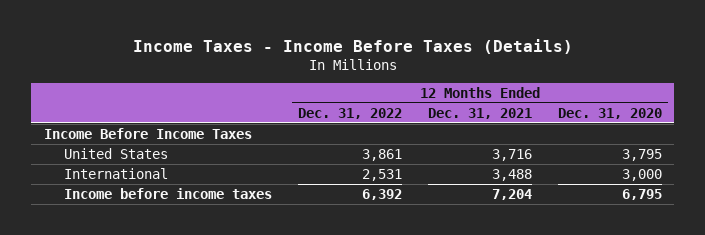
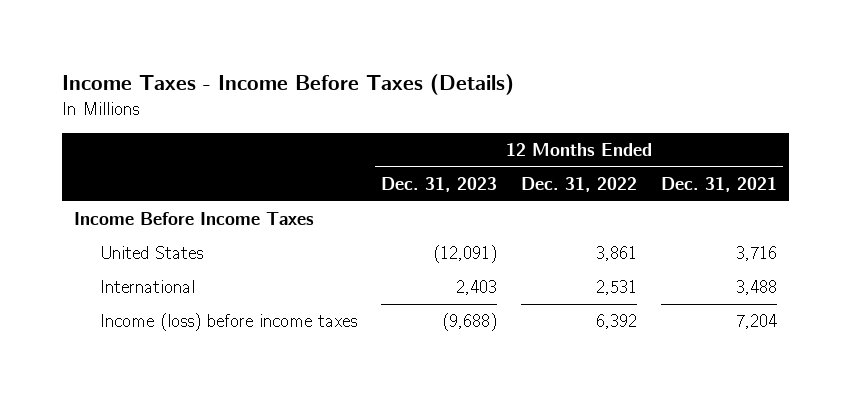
- | 12 Months Ended Dec. 31, 2022 | 12 Months Ended Dec. 31, 2021 | 12 Months Ended Dec. 31, 2020
+ | 12 Months Ended Dec. 31, 2023 | 12 Months Ended Dec. 31, 2022 | 12 Months Ended Dec. 31, 2021
- Income before income taxes | 6,392 | 7,204 | 6,795
+ Income (loss) before income taxes | (9,688) | 6,392 | 7,204

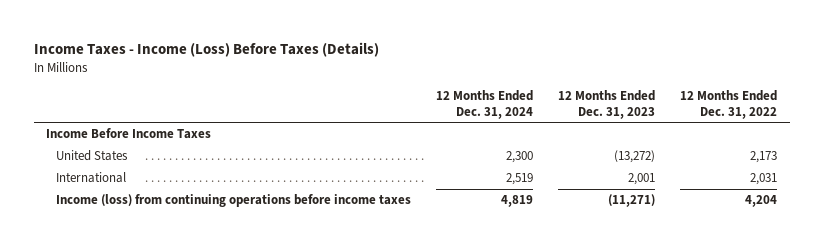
- Income Taxes - Income Before Taxes (Details)
+ Income Taxes - Income (Loss) Before Taxes (Details)
- | 12 Months Ended Dec. 31, 2023 | 12 Months Ended Dec. 31, 2022 | 12 Months Ended Dec. 31, 2021
+ | 12 Months Ended Dec. 31, 2024 | 12 Months Ended Dec. 31, 2023 | 12 Months Ended Dec. 31, 2022
- United States | (12,091) | 3,861 | 3,716
- International | 2,403 | 2,531 | 3,488
- Income (loss) before income taxes | (9,688) | 6,392 | 7,204
+ United States | 2,300 | (13,272) | 2,173
+ International | 2,519 | 2,001 | 2,031
+ Income (loss) from continuing operations before income taxes | 4,819 | (11,271) | 4,204

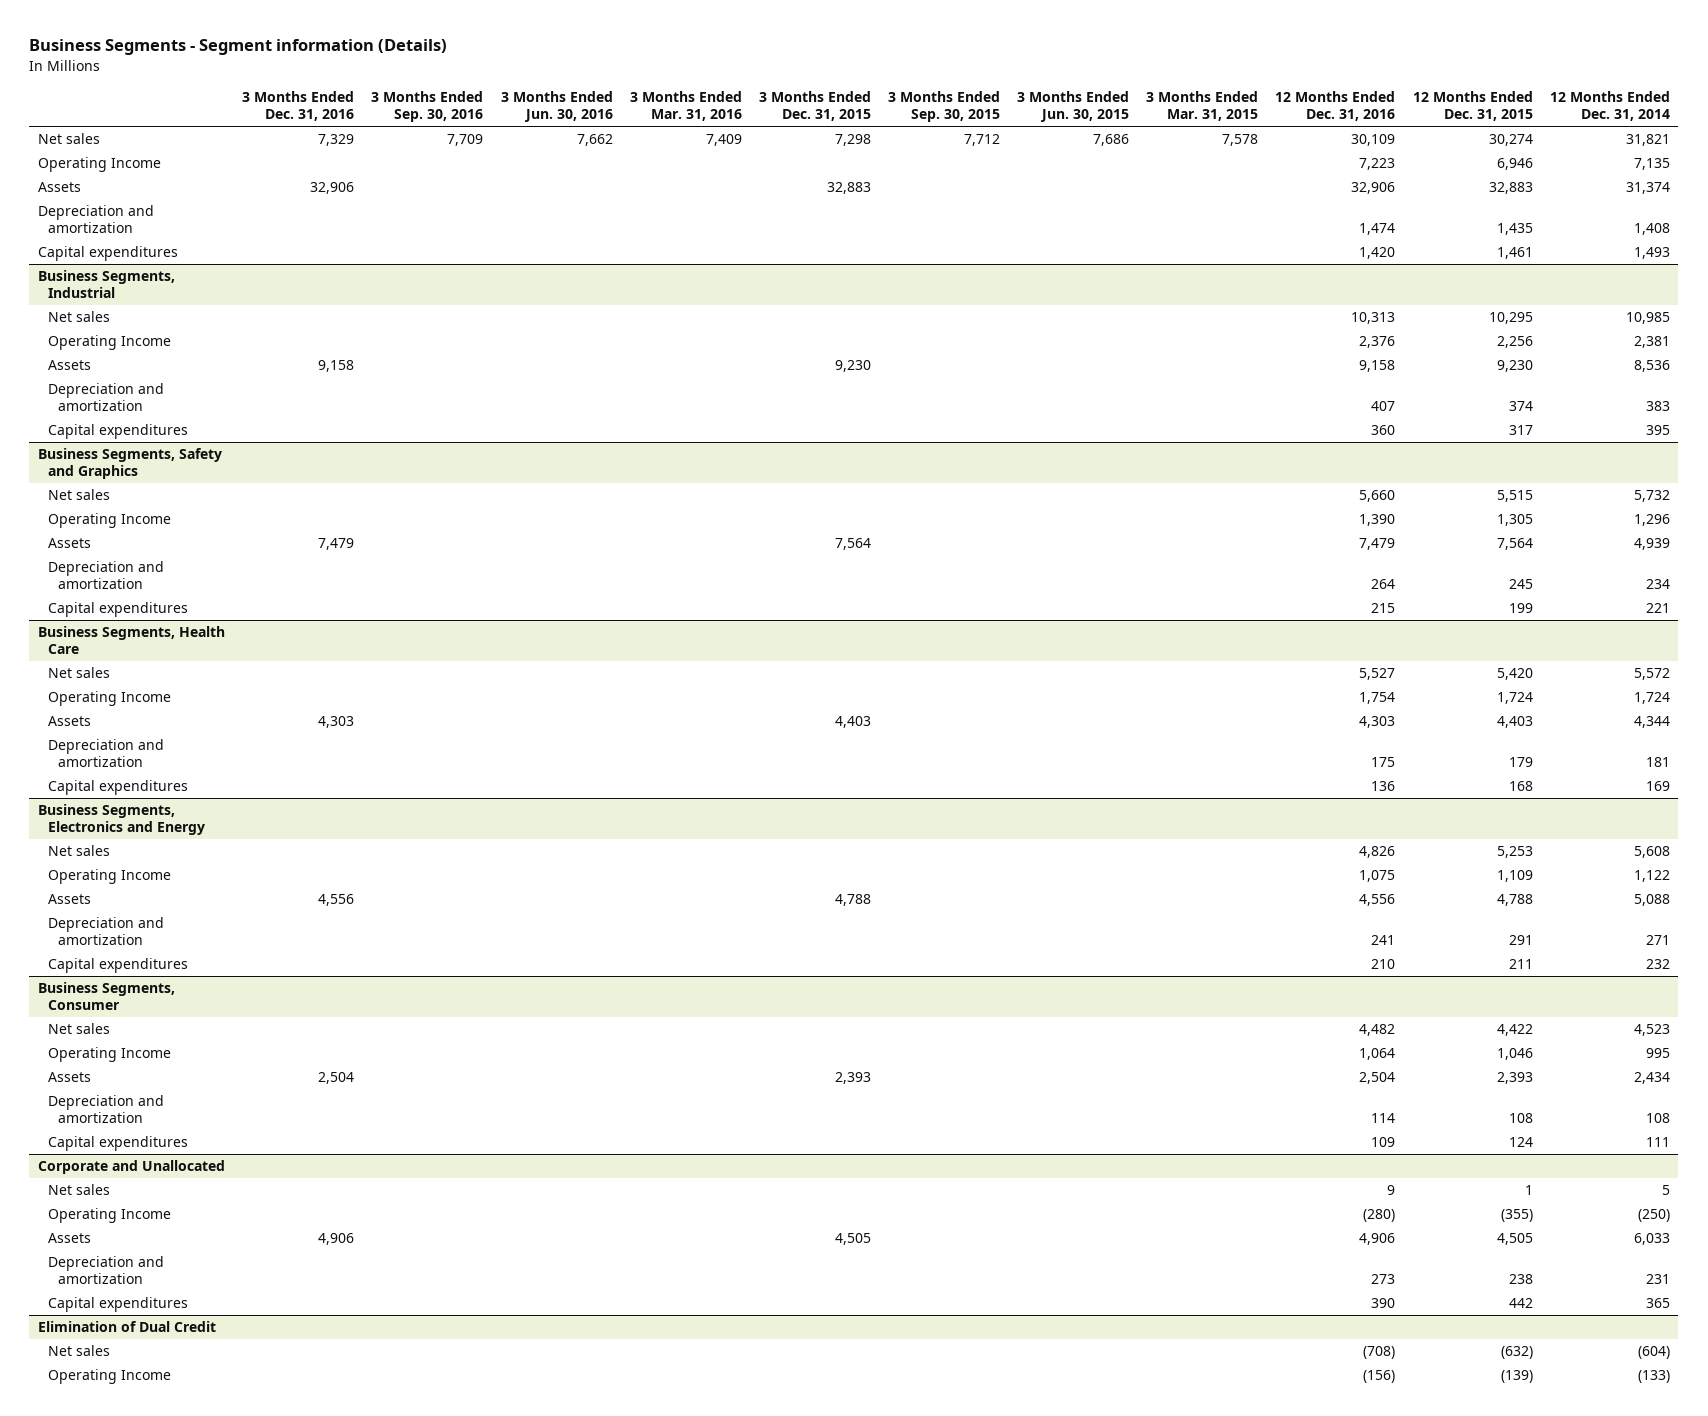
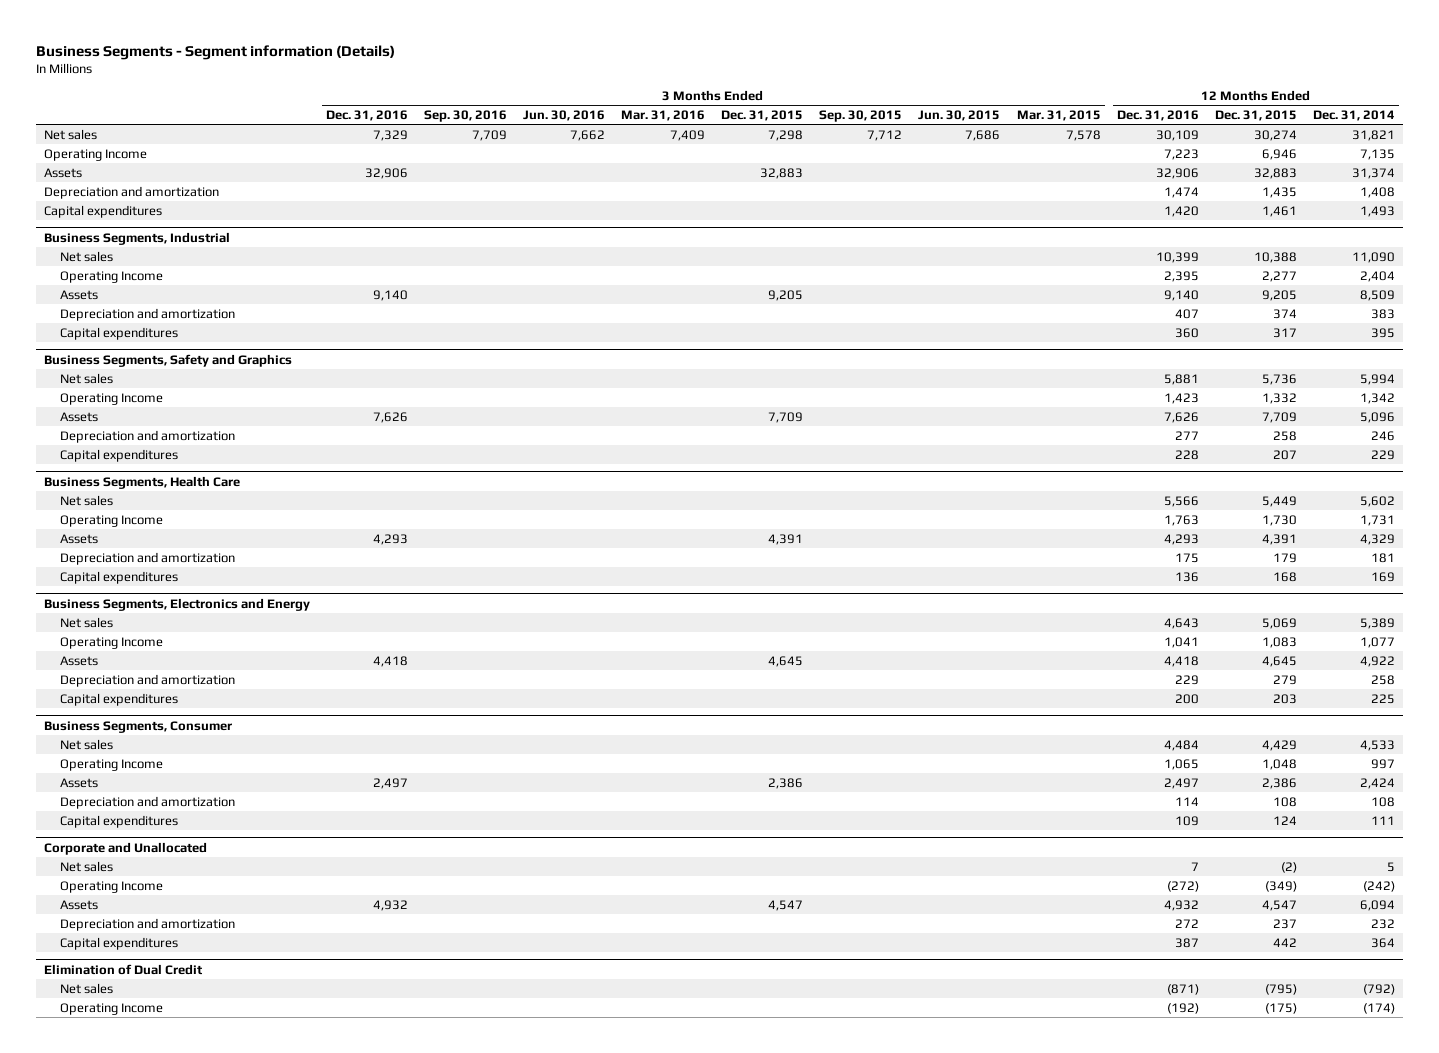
@ Business Segments, Industrial
- Net sales | | | | | | | | | 10,313 | 10,295 | 10,985
- Operating Income | | | | | | | | | 2,376 | 2,256 | 2,381
- Assets | 9,158 | | | | 9,230 | | | | 9,158 | 9,230 | 8,536
+ Net sales | | | | | | | | | 10,399 | 10,388 | 11,090
+ Operating Income | | | | | | | | | 2,395 | 2,277 | 2,404
+ Assets | 9,140 | | | | 9,205 | | | | 9,140 | 9,205 | 8,509
@ Business Segments, Safety and Graphics
- Net sales | | | | | | | | | 5,660 | 5,515 | 5,732
- Operating Income | | | | | | | | | 1,390 | 1,305 | 1,296
- Assets | 7,479 | | | | 7,564 | | | | 7,479 | 7,564 | 4,939
- Depreciation and amortization | | | | | | | | | 264 | 245 | 234
- Capital expenditures | | | | | | | | | 215 | 199 | 221
+ Net sales | | | | | | | | | 5,881 | 5,736 | 5,994
+ Operating Income | | | | | | | | | 1,423 | 1,332 | 1,342
+ Assets | 7,626 | | | | 7,709 | | | | 7,626 | 7,709 | 5,096
+ Depreciation and amortization | | | | | | | | | 277 | 258 | 246
+ Capital expenditures | | | | | | | | | 228 | 207 | 229
@ Business Segments, Health Care
- Net sales | | | | | | | | | 5,527 | 5,420 | 5,572
- Operating Income | | | | | | | | | 1,754 | 1,724 | 1,724
- Assets | 4,303 | | | | 4,403 | | | | 4,303 | 4,403 | 4,344
+ Net sales | | | | | | | | | 5,566 | 5,449 | 5,602
+ Operating Income | | | | | | | | | 1,763 | 1,730 | 1,731
+ Assets | 4,293 | | | | 4,391 | | | | 4,293 | 4,391 | 4,329
@ Business Segments, Electronics and Energy
- Net sales | | | | | | | | | 4,826 | 5,253 | 5,608
- Operating Income | | | | | | | | | 1,075 | 1,109 | 1,122
- Assets | 4,556 | | | | 4,788 | | | | 4,556 | 4,788 | 5,088
- Depreciation and amortization | | | | | | | | | 241 | 291 | 271
- Capital expenditures | | | | | | | | | 210 | 211 | 232
+ Net sales | | | | | | | | | 4,643 | 5,069 | 5,389
+ Operating Income | | | | | | | | | 1,041 | 1,083 | 1,077
+ Assets | 4,418 | | | | 4,645 | | | | 4,418 | 4,645 | 4,922
+ Depreciation and amortization | | | | | | | | | 229 | 279 | 258
+ Capital expenditures | | | | | | | | | 200 | 203 | 225
@ Business Segments, Consumer
- Net sales | | | | | | | | | 4,482 | 4,422 | 4,523
- Operating Income | | | | | | | | | 1,064 | 1,046 | 995
- Assets | 2,504 | | | | 2,393 | | | | 2,504 | 2,393 | 2,434
+ Net sales | | | | | | | | | 4,484 | 4,429 | 4,533
+ Operating Income | | | | | | | | | 1,065 | 1,048 | 997
+ Assets | 2,497 | | | | 2,386 | | | | 2,497 | 2,386 | 2,424
@ Corporate and Unallocated
- Net sales | | | | | | | | | 9 | 1 | 5
- Operating Income | | | | | | | | | (280) | (355) | (250)
- Assets | 4,906 | | | | 4,505 | | | | 4,906 | 4,505 | 6,033
- Depreciation and amortization | | | | | | | | | 273 | 238 | 231
- Capital expenditures | | | | | | | | | 390 | 442 | 365
+ Net sales | | | | | | | | | 7 | (2) | 5
+ Operating Income | | | | | | | | | (272) | (349) | (242)
+ Assets | 4,932 | | | | 4,547 | | | | 4,932 | 4,547 | 6,094
+ Depreciation and amortization | | | | | | | | | 272 | 237 | 232
+ Capital expenditures | | | | | | | | | 387 | 442 | 364
@ Elimination of Dual Credit
- Net sales | | | | | | | | | (708) | (632) | (604)
- Operating Income | | | | | | | | | (156) | (139) | (133)
+ Net sales | | | | | | | | | (871) | (795) | (792)
+ Operating Income | | | | | | | | | (192) | (175) | (174)

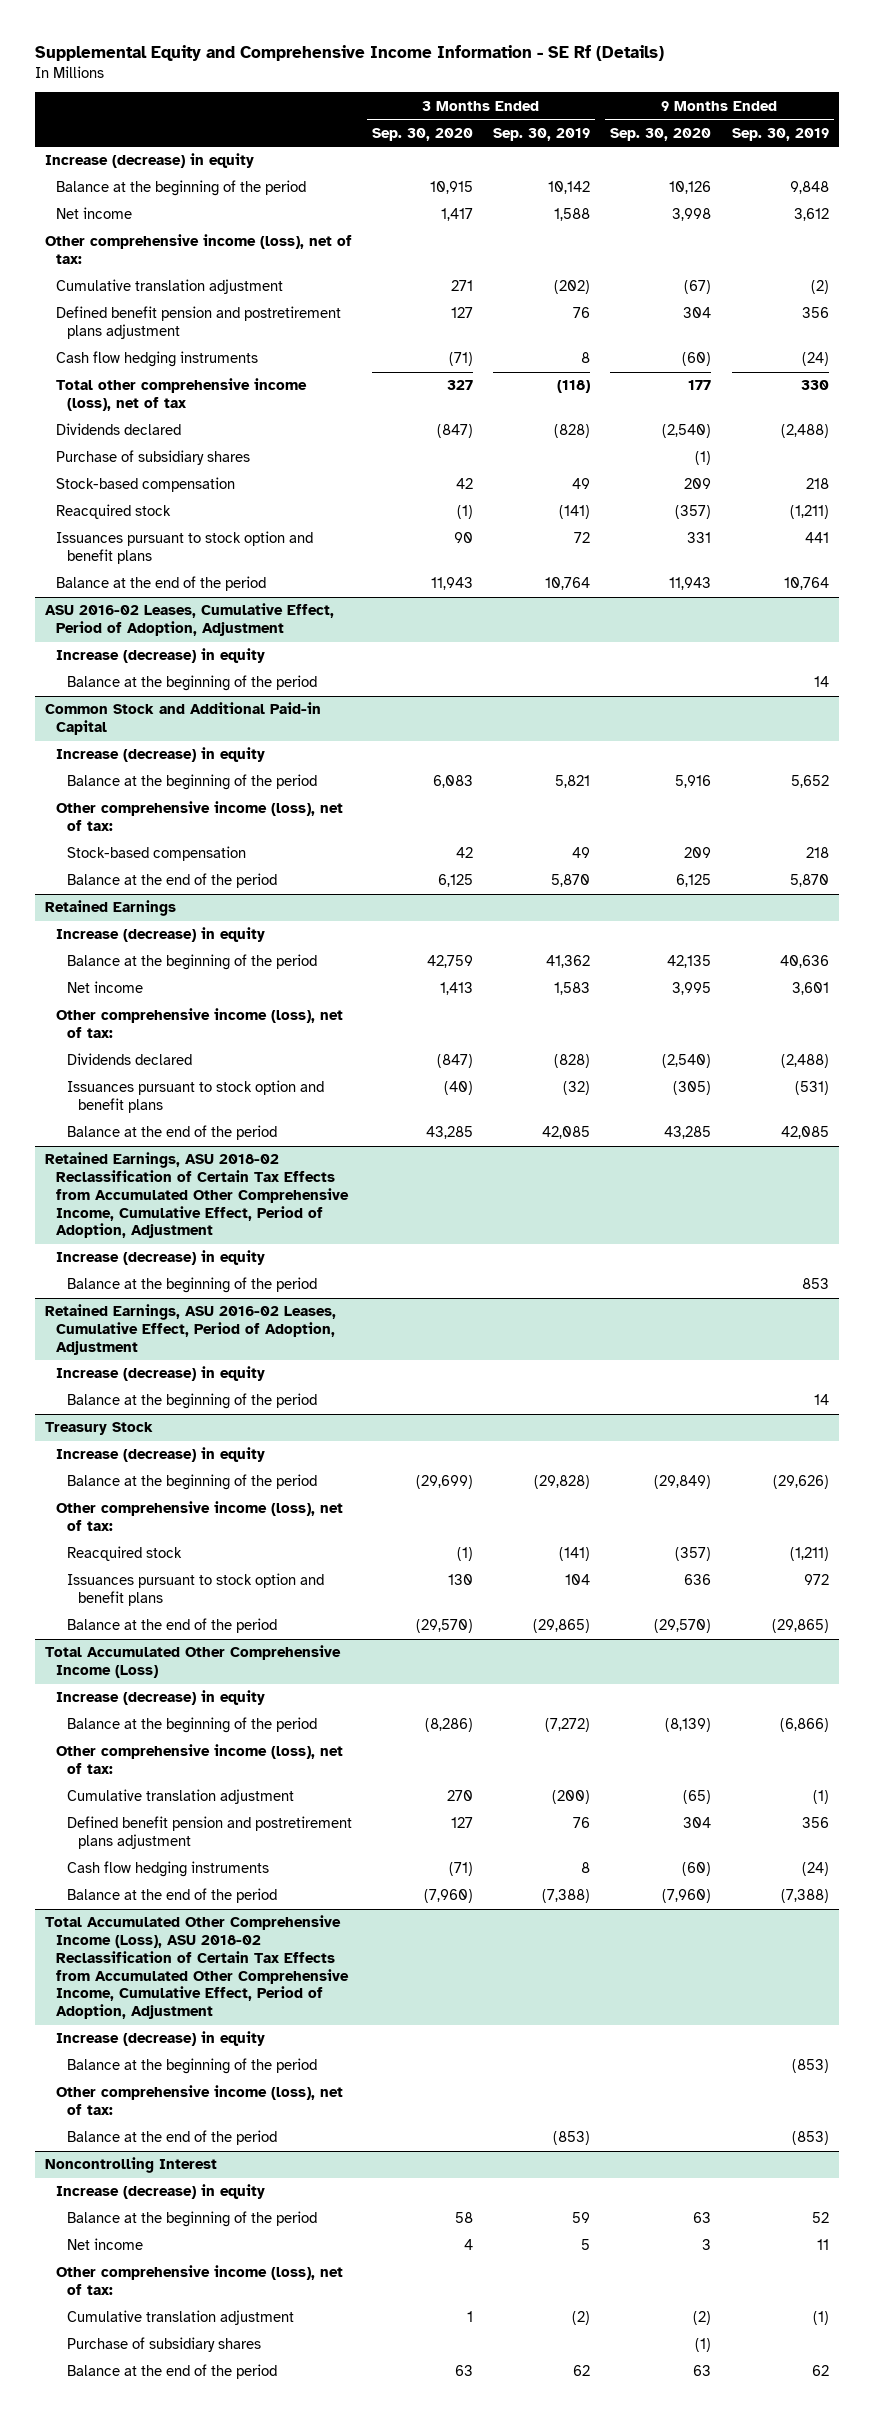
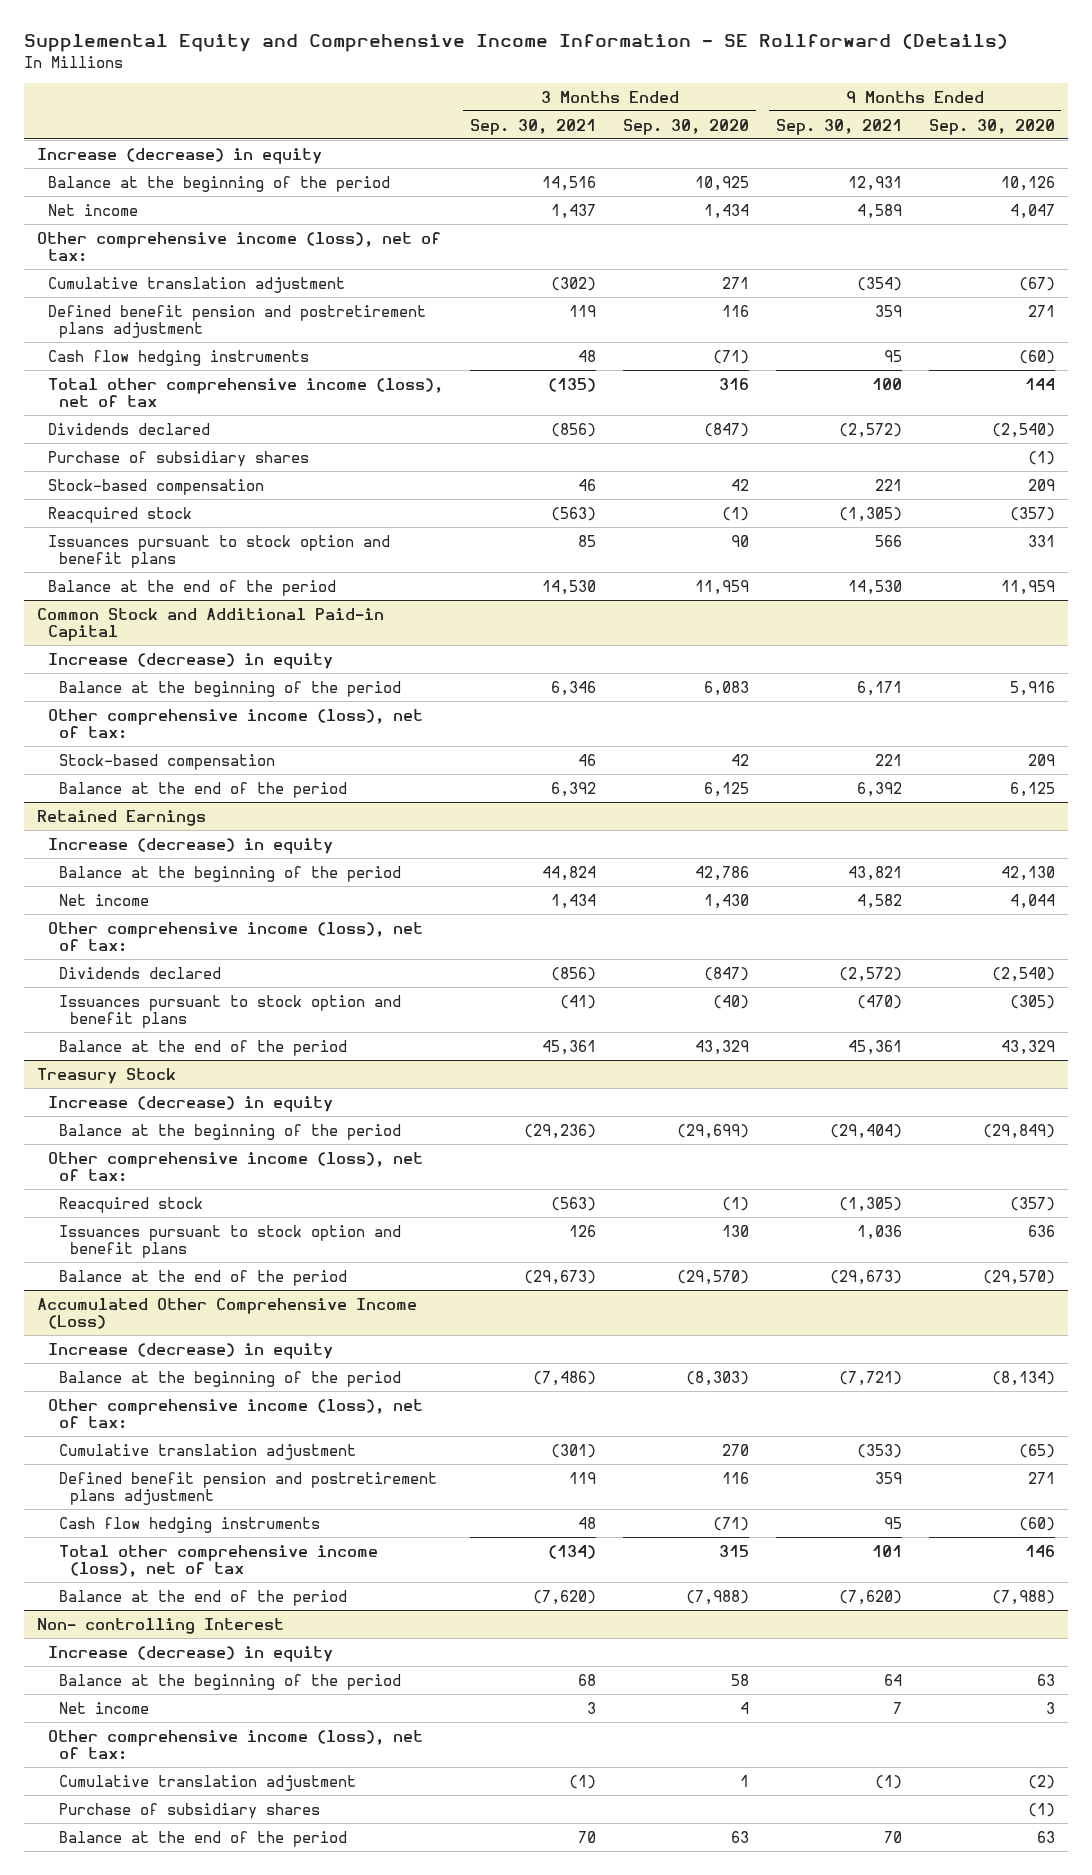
- Supplemental Equity and Comprehensive Income Information - SE Rf (Details)
+ Supplemental Equity and Comprehensive Income Information - SE Rollforward (Details)
- | 3 Months Ended Sep. 30, 2020 | 3 Months Ended Sep. 30, 2019 | 9 Months Ended Sep. 30, 2020 | 9 Months Ended Sep. 30, 2019
+ | 3 Months Ended Sep. 30, 2021 | 3 Months Ended Sep. 30, 2020 | 9 Months Ended Sep. 30, 2021 | 9 Months Ended Sep. 30, 2020
- Balance at the beginning of the period | 10,915 | 10,142 | 10,126 | 9,848
- Net income | 1,417 | 1,588 | 3,998 | 3,612
+ Balance at the beginning of the period | 14,516 | 10,925 | 12,931 | 10,126
+ Net income | 1,437 | 1,434 | 4,589 | 4,047
- Defined benefit pension and postretirement plans adjustment | 127 | 76 | 304 | 356
+ Defined benefit pension and postretirement plans adjustment | 119 | 116 | 359 | 271
- Total other comprehensive income (loss), net of tax | 327 | (118) | 177 | 330
+ Total other comprehensive income (loss), net of tax | (135) | 316 | 100 | 144
- Balance at the end of the period | 11,943 | 10,764 | 11,943 | 10,764
- ASU 2016-02 Leases, Cumulative Effect, Period of Adoption, Adjustment
- Increase (decrease) in equity
- Balance at the beginning of the period | | | | 14
+ Balance at the end of the period | 14,530 | 11,959 | 14,530 | 11,959
@ Retained Earnings
- Balance at the beginning of the period | 42,759 | 41,362 | 42,135 | 40,636
- Net income | 1,413 | 1,583 | 3,995 | 3,601
+ Balance at the beginning of the period | 44,824 | 42,786 | 43,821 | 42,130
+ Net income | 1,434 | 1,430 | 4,582 | 4,044
- Balance at the end of the period | 43,285 | 42,085 | 43,285 | 42,085
- Retained Earnings, ASU 2018-02 Reclassification of Certain Tax Effects from Accumulated Other Comprehensive Income, Cumulative Effect, Period of Adoption, Adjustment
- Increase (decrease) in equity
- Balance at the beginning of the period | | | | 853
- Retained Earnings, ASU 2016-02 Leases, Cumulative Effect, Period of Adoption, Adjustment
- Increase (decrease) in equity
- Balance at the beginning of the period | | | | 14
@ Retained Earnings
+ Balance at the end of the period | 45,361 | 43,329 | 45,361 | 43,329
- Total Accumulated Other Comprehensive Income (Loss)
+ Accumulated Other Comprehensive Income (Loss)
- Balance at the beginning of the period | (8,286) | (7,272) | (8,139) | (6,866)
+ Balance at the beginning of the period | (7,486) | (8,303) | (7,721) | (8,134)
- Defined benefit pension and postretirement plans adjustment | 127 | 76 | 304 | 356
+ Defined benefit pension and postretirement plans adjustment | 119 | 116 | 359 | 271
- Balance at the end of the period | (7,960) | (7,388) | (7,960) | (7,388)
- Total Accumulated Other Comprehensive Income (Loss), ASU 2018-02 Reclassification of Certain Tax Effects from Accumulated Other Comprehensive Income, Cumulative Effect, Period of Adoption, Adjustment
- Increase (decrease) in equity
- Balance at the beginning of the period | | | | (853)
- Other comprehensive income (loss), net of tax:
- Balance at the end of the period | | (853) | | (853)
- Noncontrolling Interest
+ Total other comprehensive income (loss), net of tax | (134) | 315 | 101 | 146
+ Balance at the end of the period | (7,620) | (7,988) | (7,620) | (7,988)
+ Non- controlling Interest

